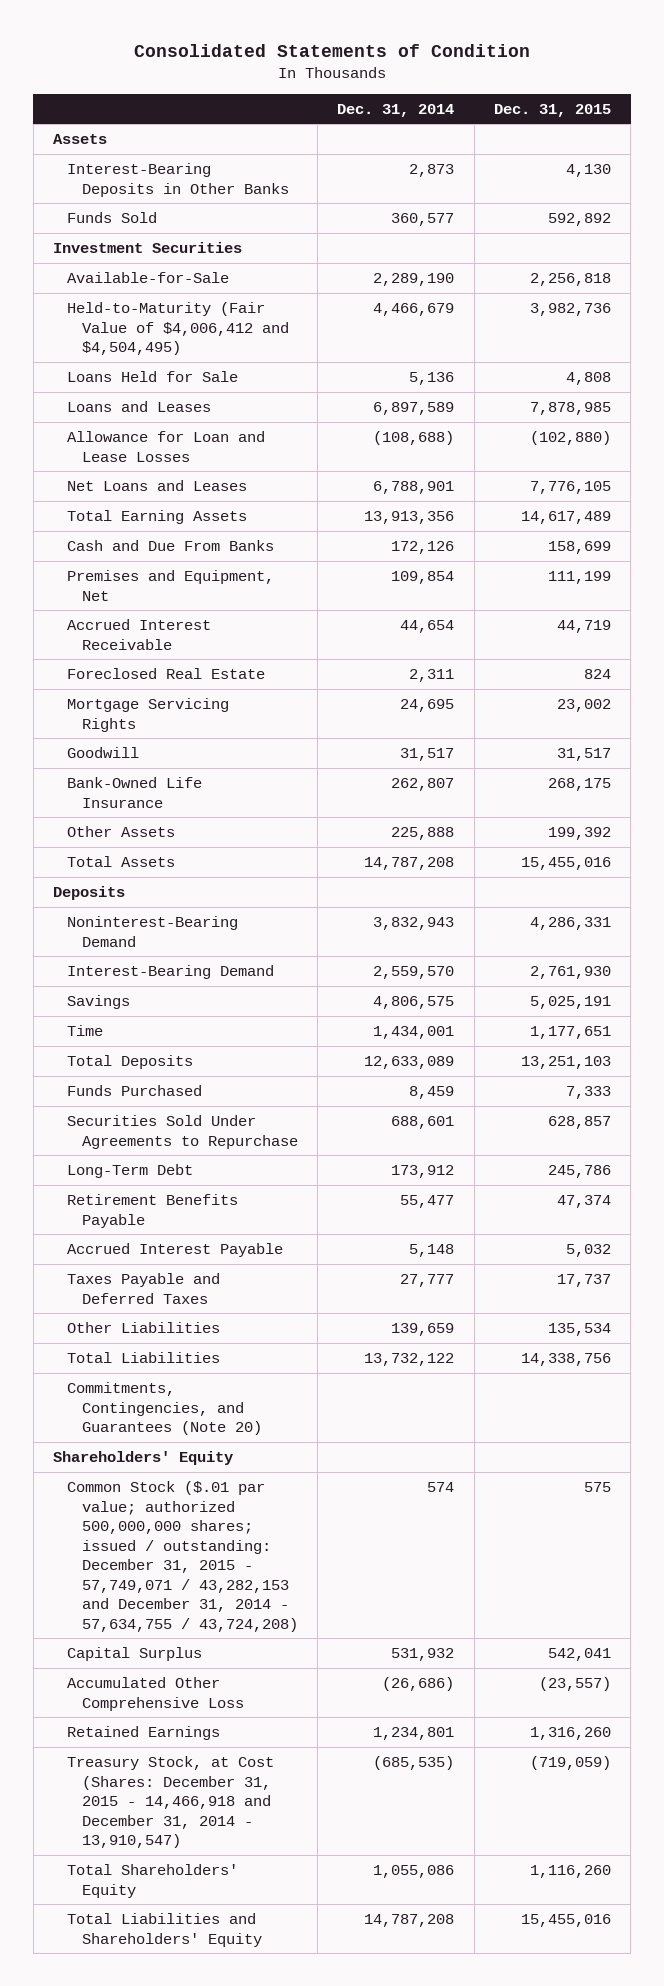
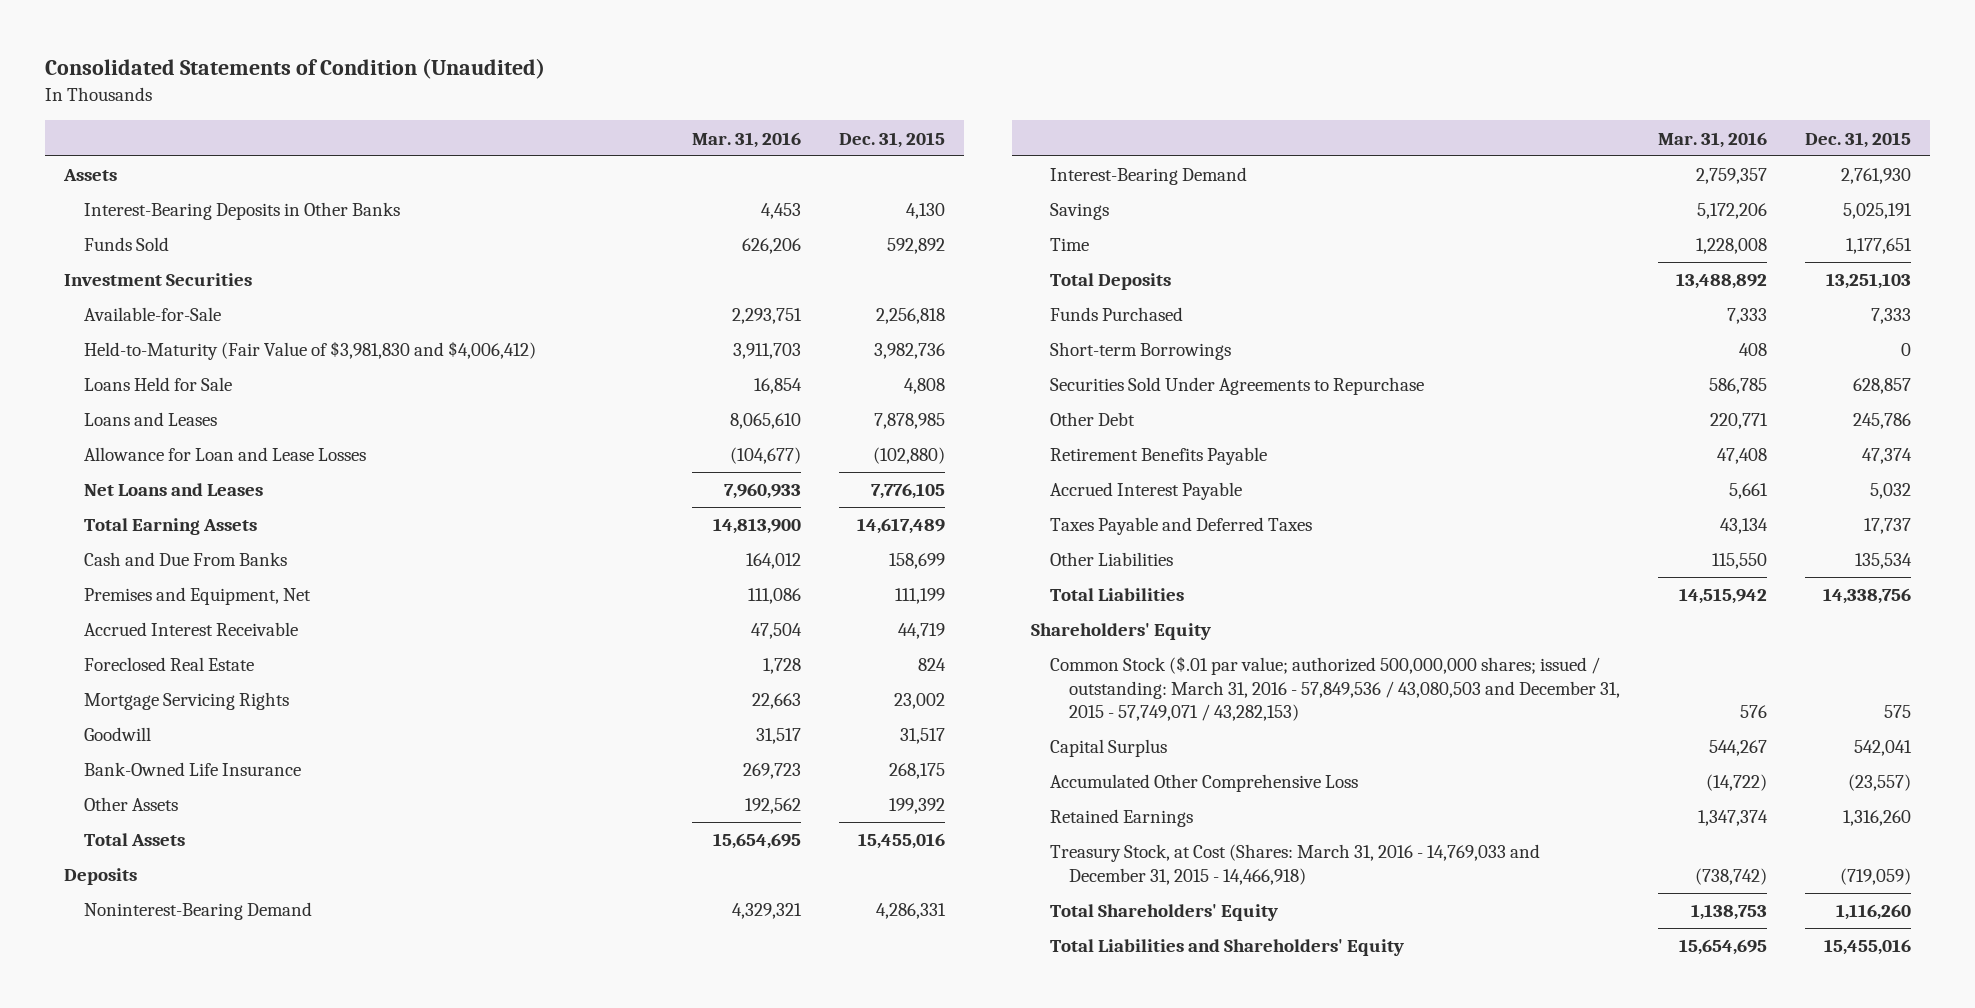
- Consolidated Statements of Condition
+ Consolidated Statements of Condition (Unaudited)
- | Dec. 31, 2014 | Dec. 31, 2015
+ | Mar. 31, 2016 | Dec. 31, 2015
- Held-to-Maturity (Fair Value of $4,006,412 and $4,504,495) | 4,466,679 | 3,982,736
+ Held-to-Maturity (Fair Value of $3,981,830 and $4,006,412) | 3,911,703 | 3,982,736
+ Short-term Borrowings | 408 | 0
- Long-Term Debt | 173,912 | 245,786
+ Other Debt | 220,771 | 245,786
- Commitments, Contingencies, and Guarantees (Note 20)
- Common Stock ($.01 par value; authorized 500,000,000 shares; issued / outstanding: December 31, 2015 - 57,749,071 / 43,282,153 and December 31, 2014 - 57,634,755 / 43,724,208) | 574 | 575
+ Common Stock ($.01 par value; authorized 500,000,000 shares; issued / outstanding: March 31, 2016 - 57,849,536 / 43,080,503 and December 31, 2015 - 57,749,071 / 43,282,153) | 576 | 575
- Treasury Stock, at Cost (Shares: December 31, 2015 - 14,466,918 and December 31, 2014 - 13,910,547) | (685,535) | (719,059)
+ Treasury Stock, at Cost (Shares: March 31, 2016 - 14,769,033 and December 31, 2015 - 14,466,918) | (738,742) | (719,059)

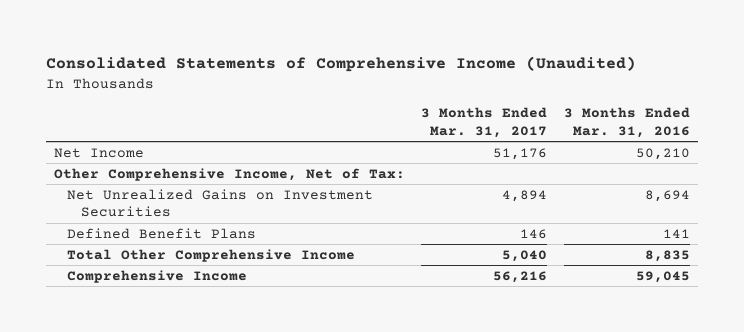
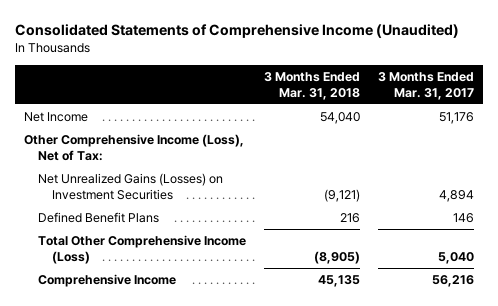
- | 3 Months Ended Mar. 31, 2017 | 3 Months Ended Mar. 31, 2016
+ | 3 Months Ended Mar. 31, 2018 | 3 Months Ended Mar. 31, 2017
- Other Comprehensive Income, Net of Tax:
- Net Unrealized Gains on Investment Securities | 4,894 | 8,694
+ Other Comprehensive Income (Loss), Net of Tax:
+ Net Unrealized Gains (Losses) on Investment Securities | (9,121) | 4,894
- Total Other Comprehensive Income | 5,040 | 8,835
+ Total Other Comprehensive Income (Loss) | (8,905) | 5,040

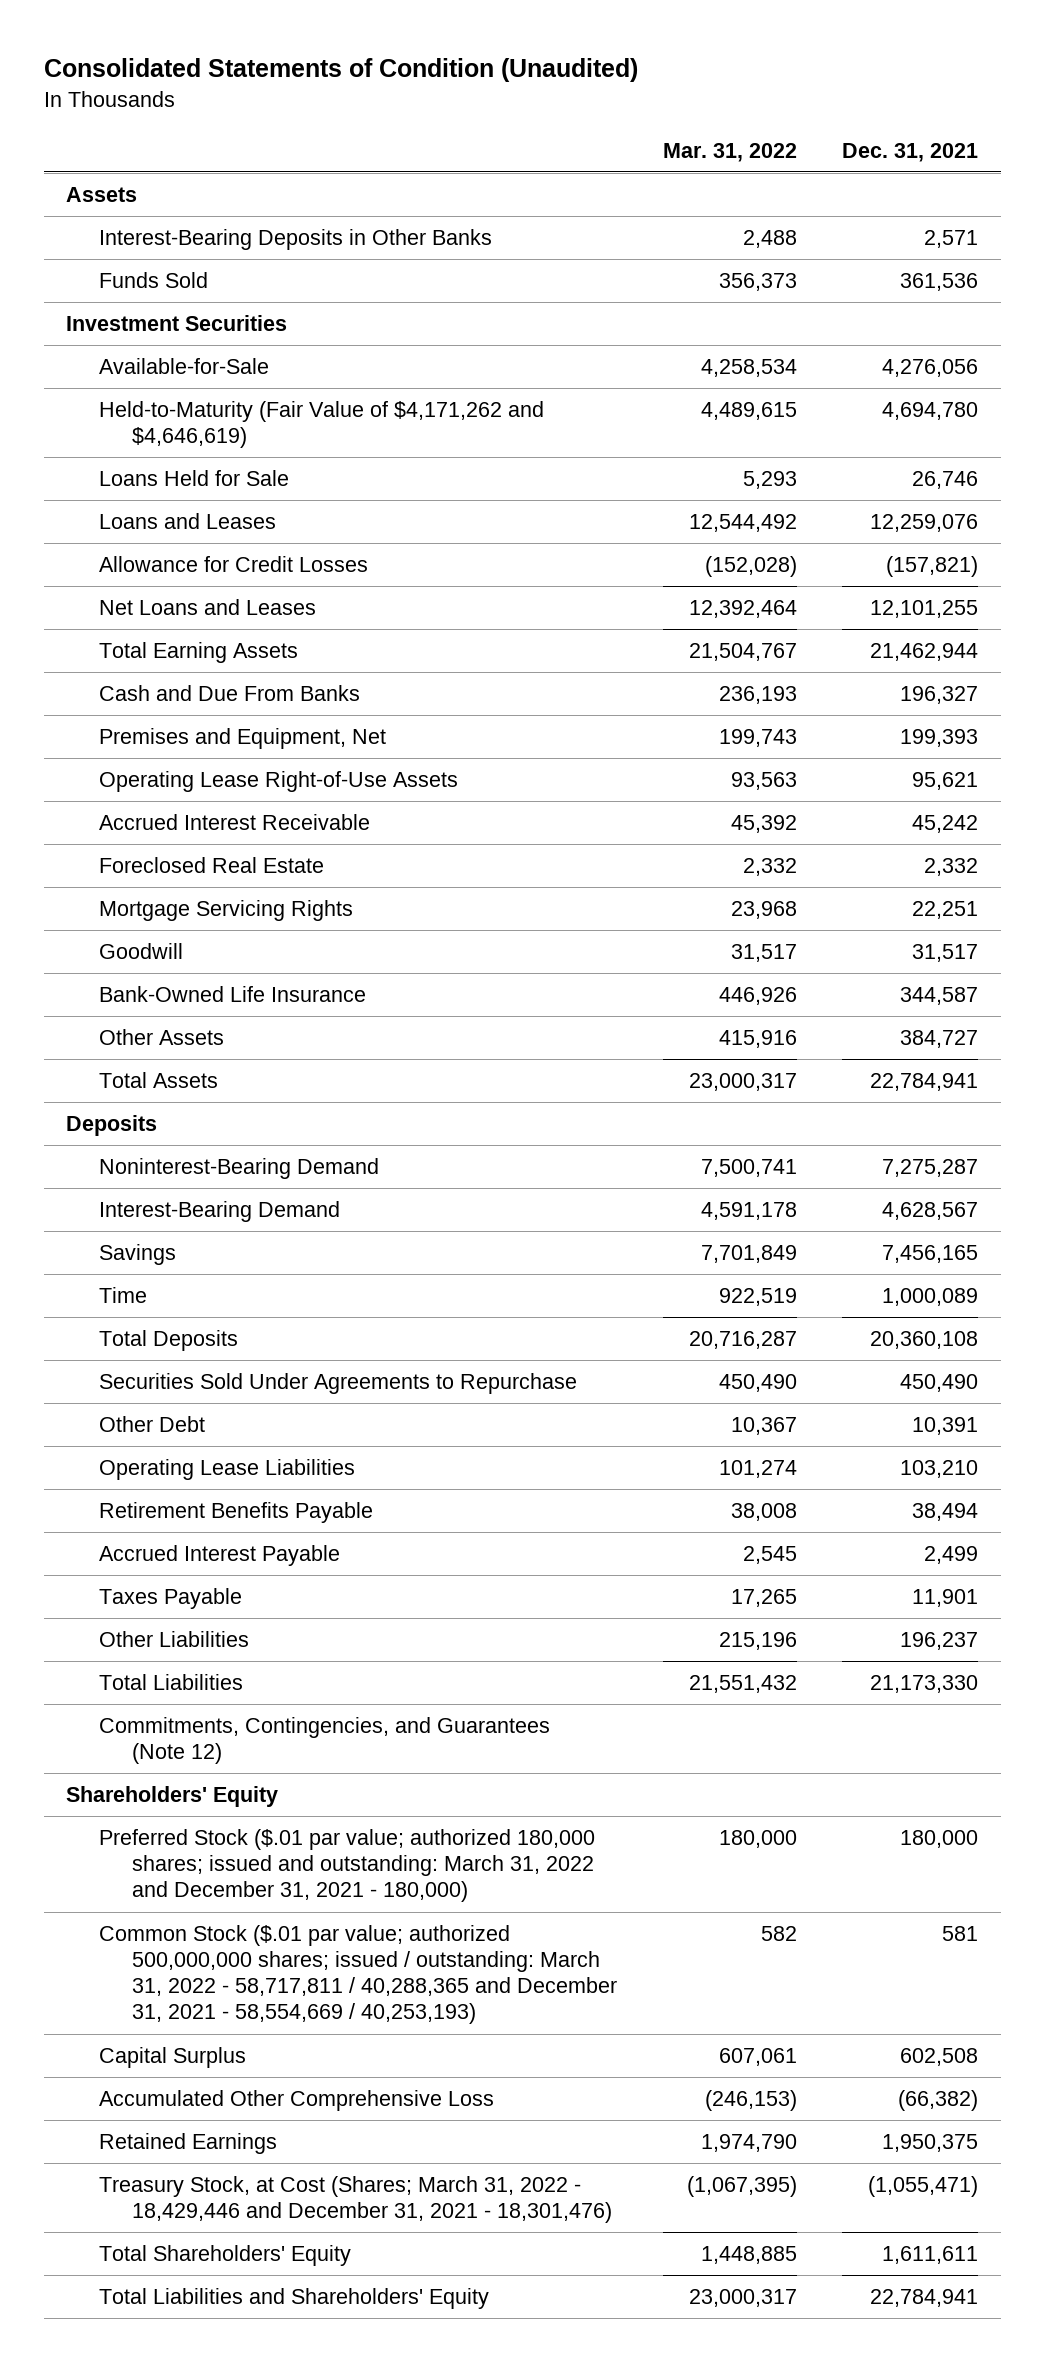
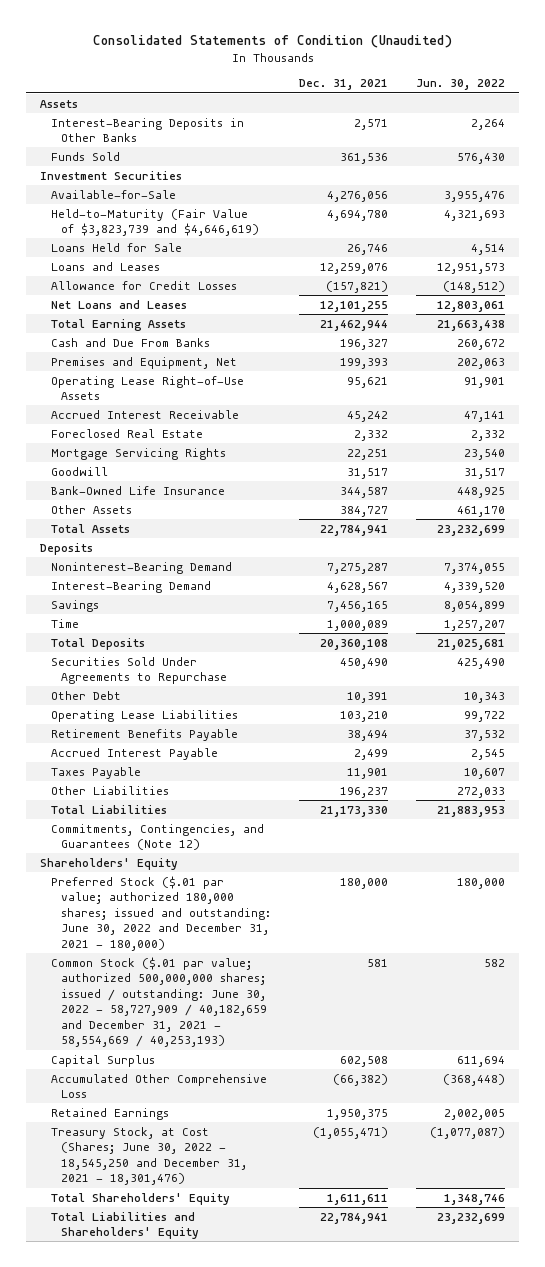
- | Mar. 31, 2022 | Dec. 31, 2021
+ | Dec. 31, 2021 | Jun. 30, 2022
- Held-to-Maturity (Fair Value of $4,171,262 and $4,646,619) | 4,489,615 | 4,694,780
+ Held-to-Maturity (Fair Value of $3,823,739 and $4,646,619) | 4,694,780 | 4,321,693
- Preferred Stock ($.01 par value; authorized 180,000 shares; issued and outstanding: March 31, 2022 and December 31, 2021 - 180,000) | 180,000 | 180,000
- Common Stock ($.01 par value; authorized 500,000,000 shares; issued / outstanding: March 31, 2022 - 58,717,811 / 40,288,365 and December 31, 2021 - 58,554,669 / 40,253,193) | 582 | 581
+ Preferred Stock ($.01 par value; authorized 180,000 shares; issued and outstanding: June 30, 2022 and December 31, 2021 - 180,000) | 180,000 | 180,000
+ Common Stock ($.01 par value; authorized 500,000,000 shares; issued / outstanding: June 30, 2022 - 58,727,909 / 40,182,659 and December 31, 2021 - 58,554,669 / 40,253,193) | 581 | 582
- Treasury Stock, at Cost (Shares; March 31, 2022 - 18,429,446 and December 31, 2021 - 18,301,476) | (1,067,395) | (1,055,471)
+ Treasury Stock, at Cost (Shares; June 30, 2022 - 18,545,250 and December 31, 2021 - 18,301,476) | (1,055,471) | (1,077,087)

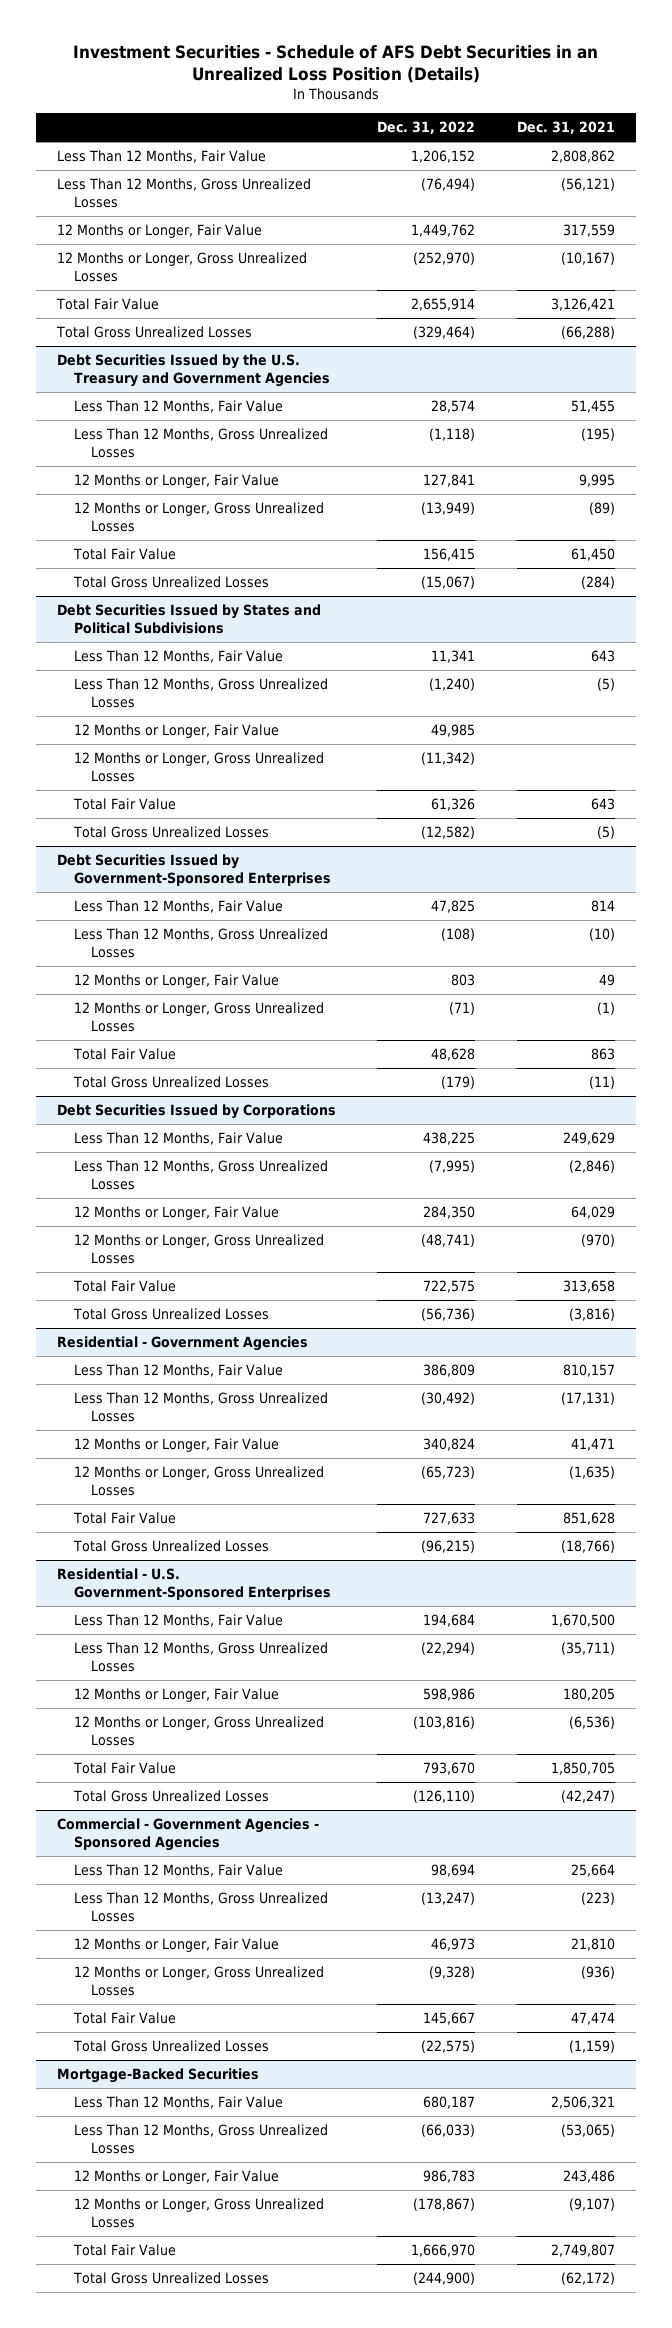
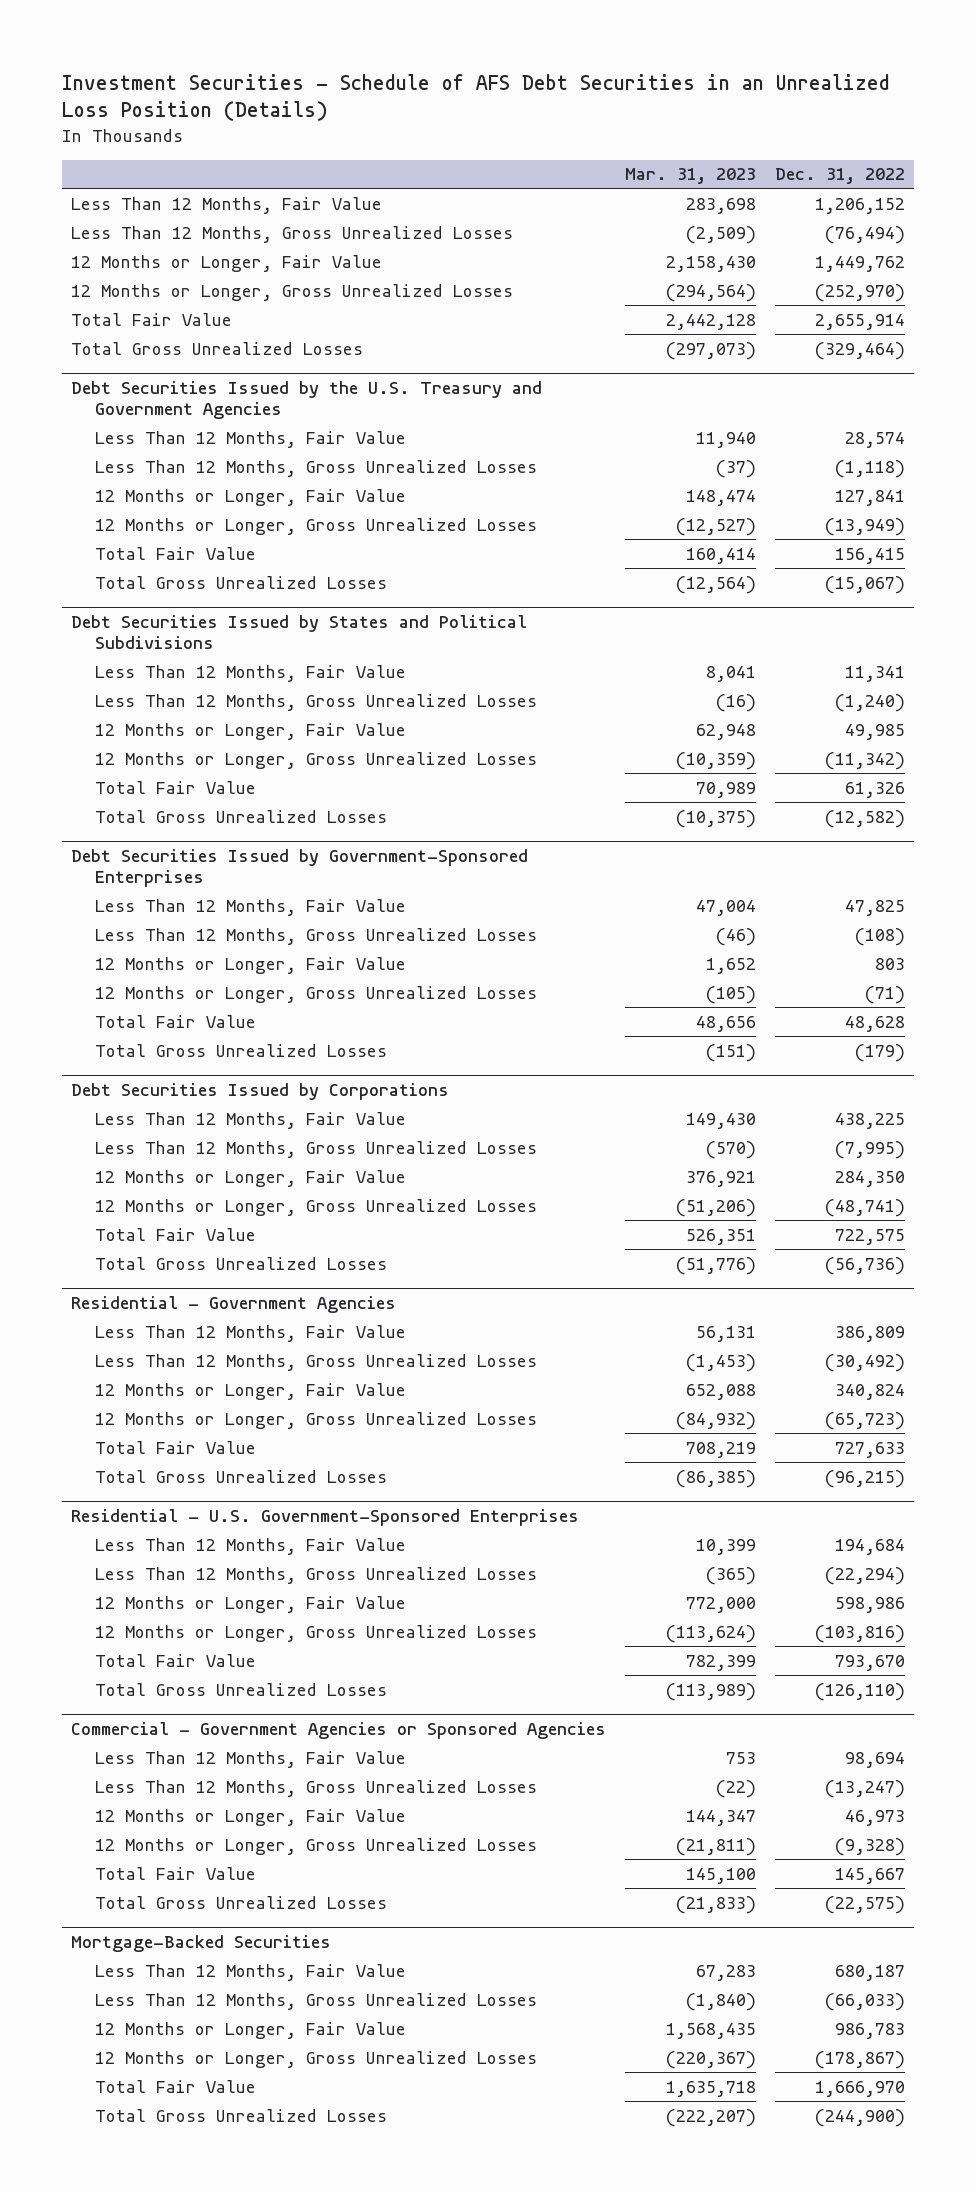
- | Dec. 31, 2022 | Dec. 31, 2021
+ | Mar. 31, 2023 | Dec. 31, 2022
- Commercial - Government Agencies - Sponsored Agencies
+ Commercial - Government Agencies or Sponsored Agencies

